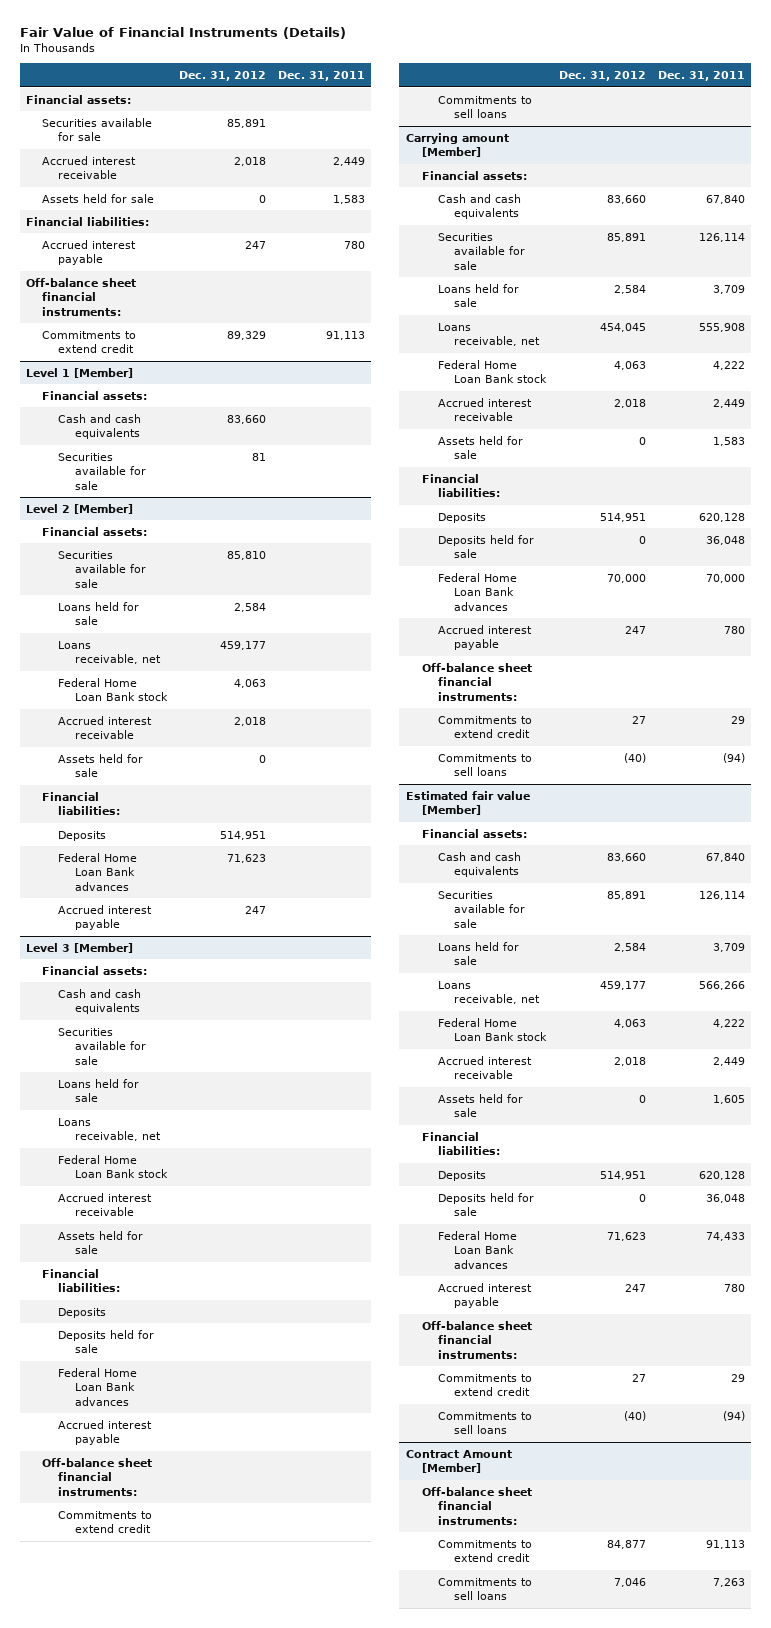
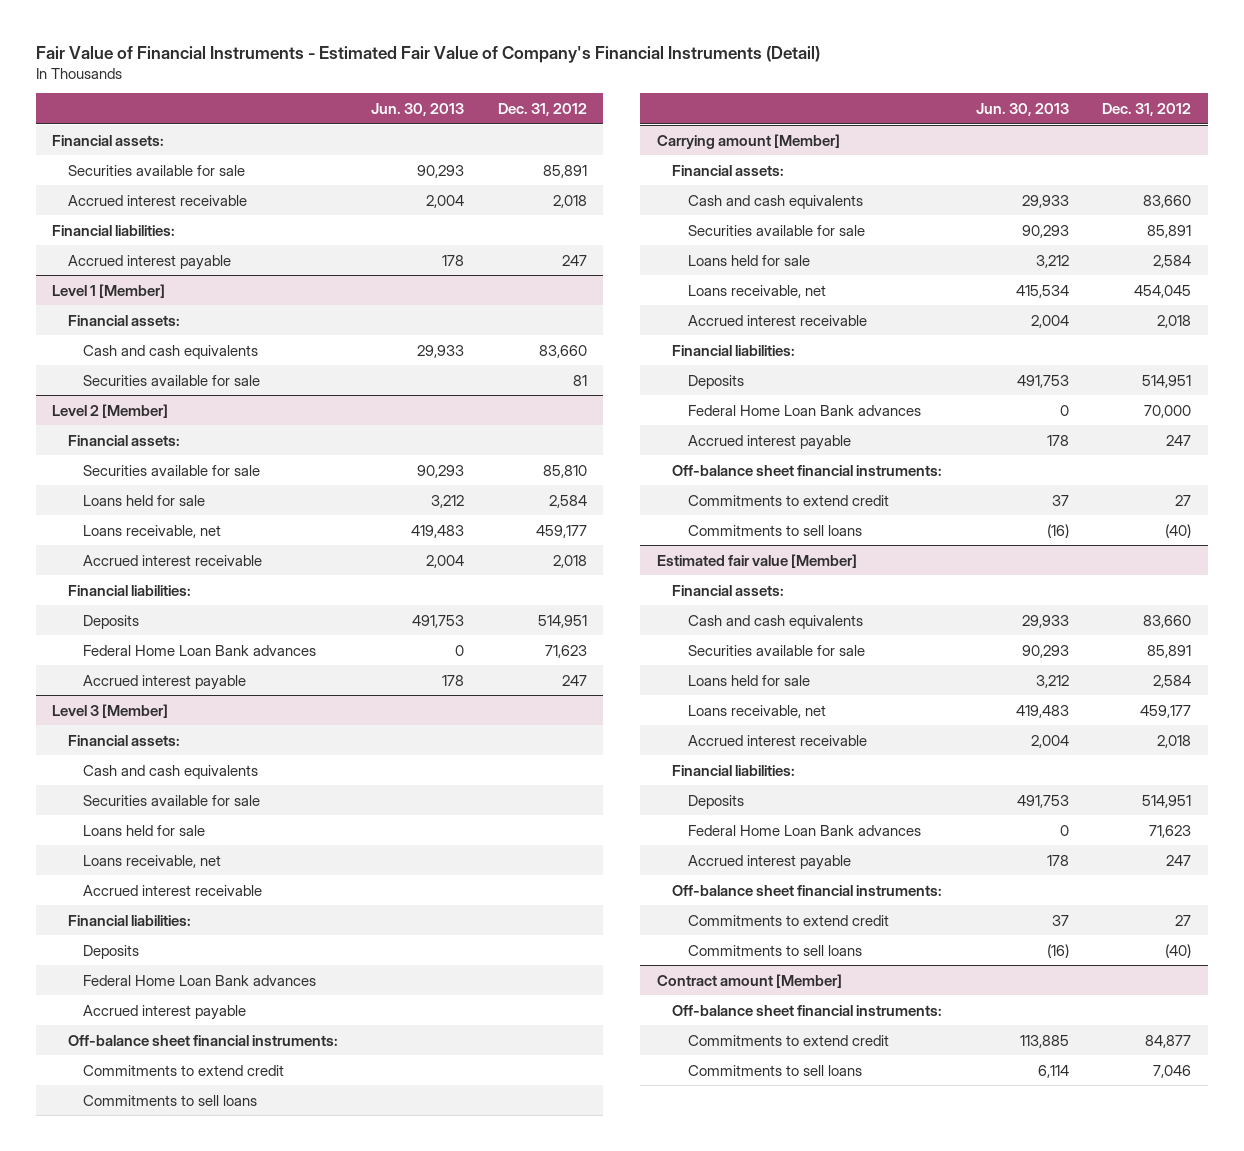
- Fair Value of Financial Instruments (Details)
+ Fair Value of Financial Instruments - Estimated Fair Value of Company's Financial Instruments (Detail)
- | Dec. 31, 2012 | Dec. 31, 2011
+ | Jun. 30, 2013 | Dec. 31, 2012
- Assets held for sale | 0 | 1,583
- Off-balance sheet financial instruments:
- Commitments to extend credit | 89,329 | 91,113
@ Level 2 [Member]
- Federal Home Loan Bank stock | 4,063 |
- Assets held for sale | 0 |
@ Level 3 [Member]
- Federal Home Loan Bank stock
- Assets held for sale
- Deposits held for sale
@ Carrying amount [Member]
- Federal Home Loan Bank stock | 4,063 | 4,222
- Assets held for sale | 0 | 1,583
- Deposits held for sale | 0 | 36,048
@ Estimated fair value [Member]
- Federal Home Loan Bank stock | 4,063 | 4,222
- Assets held for sale | 0 | 1,605
- Deposits held for sale | 0 | 36,048
- Contract Amount [Member]
+ Contract amount [Member]

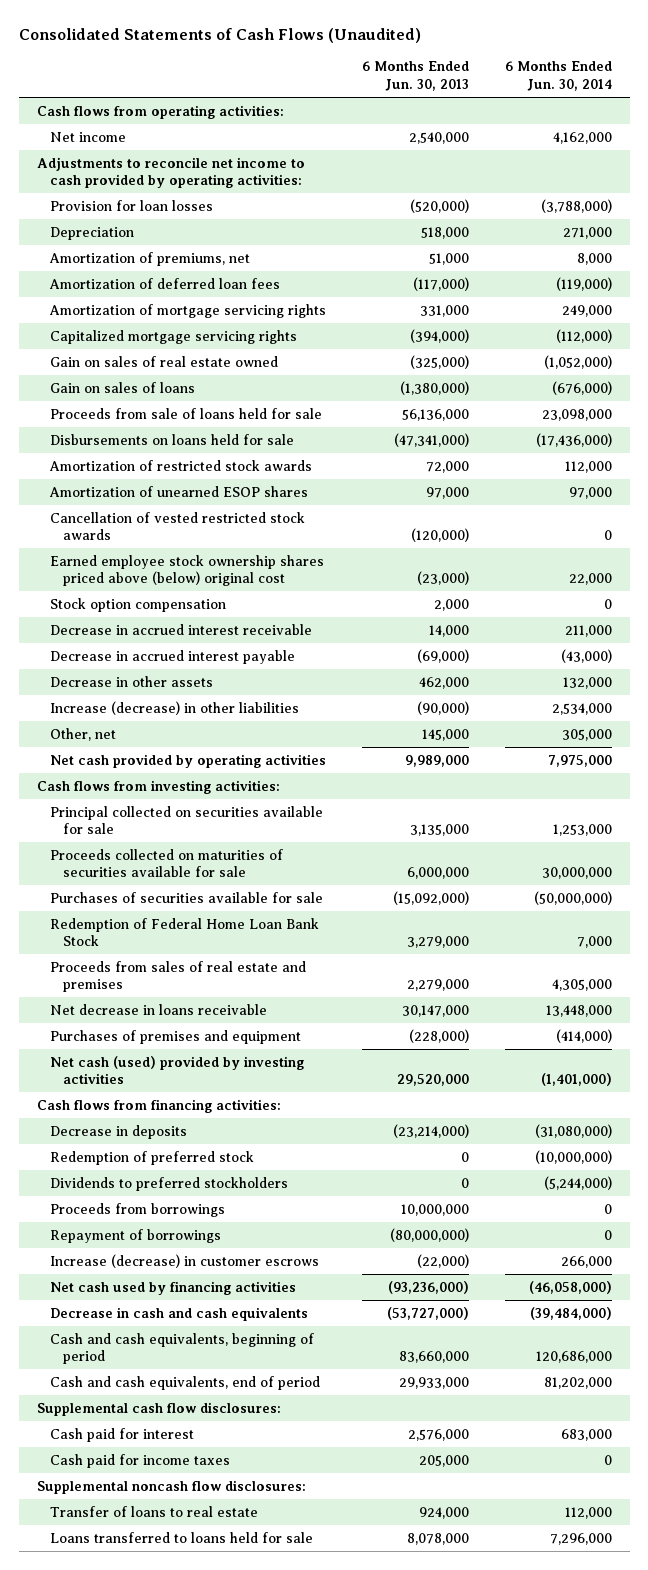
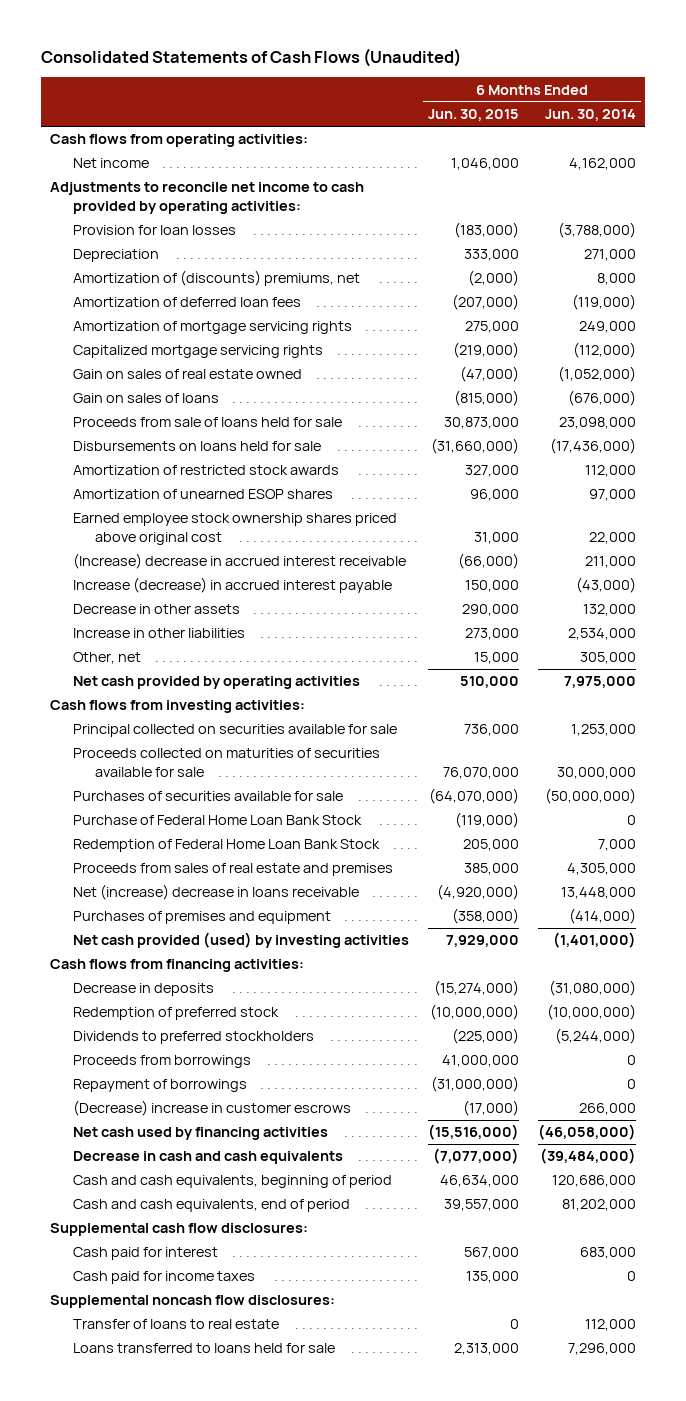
- | 6 Months Ended Jun. 30, 2013 | 6 Months Ended Jun. 30, 2014
+ | 6 Months Ended Jun. 30, 2015 | 6 Months Ended Jun. 30, 2014
- Amortization of premiums, net | 51,000 | 8,000
+ Amortization of (discounts) premiums, net | (2,000) | 8,000
- Cancellation of vested restricted stock awards | (120,000) | 0
- Earned employee stock ownership shares priced above (below) original cost | (23,000) | 22,000
- Stock option compensation | 2,000 | 0
- Decrease in accrued interest receivable | 14,000 | 211,000
- Decrease in accrued interest payable | (69,000) | (43,000)
+ Earned employee stock ownership shares priced above original cost | 31,000 | 22,000
+ (Increase) decrease in accrued interest receivable | (66,000) | 211,000
+ Increase (decrease) in accrued interest payable | 150,000 | (43,000)
- Increase (decrease) in other liabilities | (90,000) | 2,534,000
+ Increase in other liabilities | 273,000 | 2,534,000
+ Purchase of Federal Home Loan Bank Stock | (119,000) | 0
- Net decrease in loans receivable | 30,147,000 | 13,448,000
+ Net (increase) decrease in loans receivable | (4,920,000) | 13,448,000
- Net cash (used) provided by investing activities | 29,520,000 | (1,401,000)
+ Net cash provided (used) by investing activities | 7,929,000 | (1,401,000)
- Increase (decrease) in customer escrows | (22,000) | 266,000
+ (Decrease) increase in customer escrows | (17,000) | 266,000

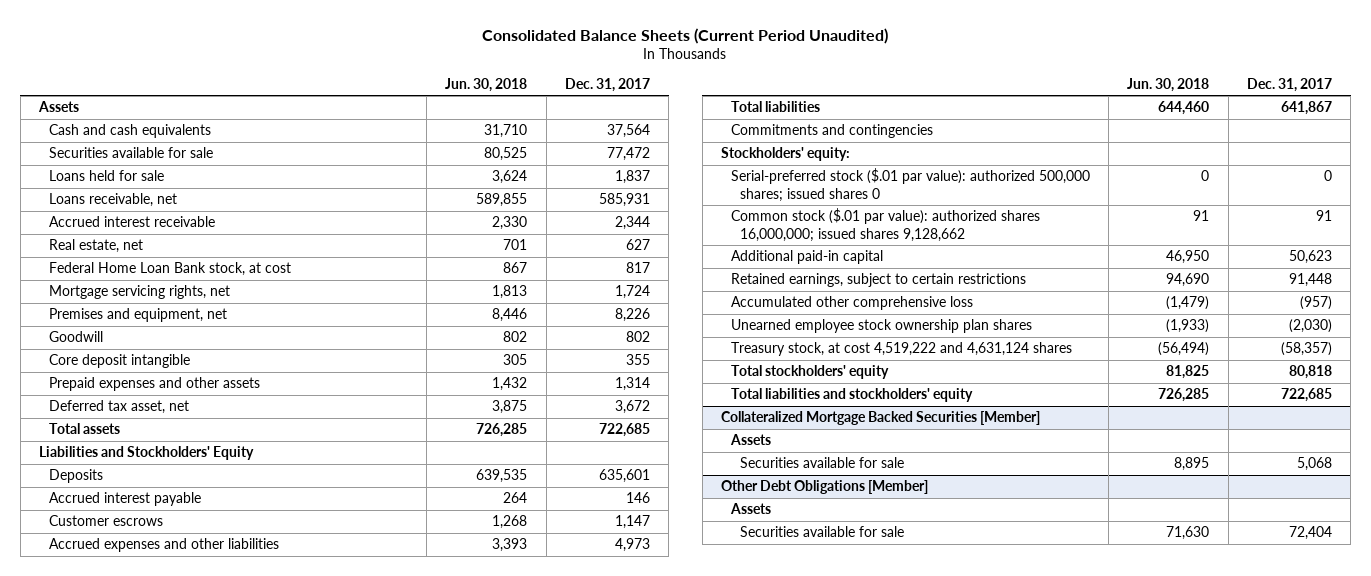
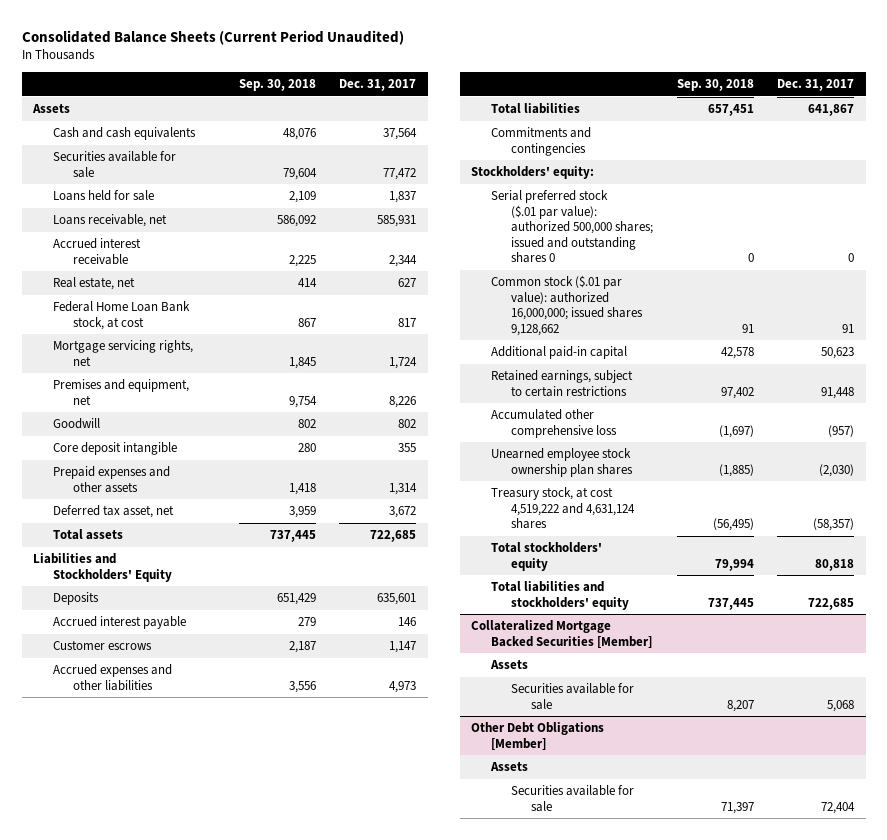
- | Jun. 30, 2018 | Dec. 31, 2017
+ | Sep. 30, 2018 | Dec. 31, 2017
- Serial-preferred stock ($.01 par value): authorized 500,000 shares; issued shares 0 | 0 | 0
- Common stock ($.01 par value): authorized shares 16,000,000; issued shares 9,128,662 | 91 | 91
+ Serial preferred stock ($.01 par value): authorized 500,000 shares; issued and outstanding shares 0 | 0 | 0
+ Common stock ($.01 par value): authorized 16,000,000; issued shares 9,128,662 | 91 | 91

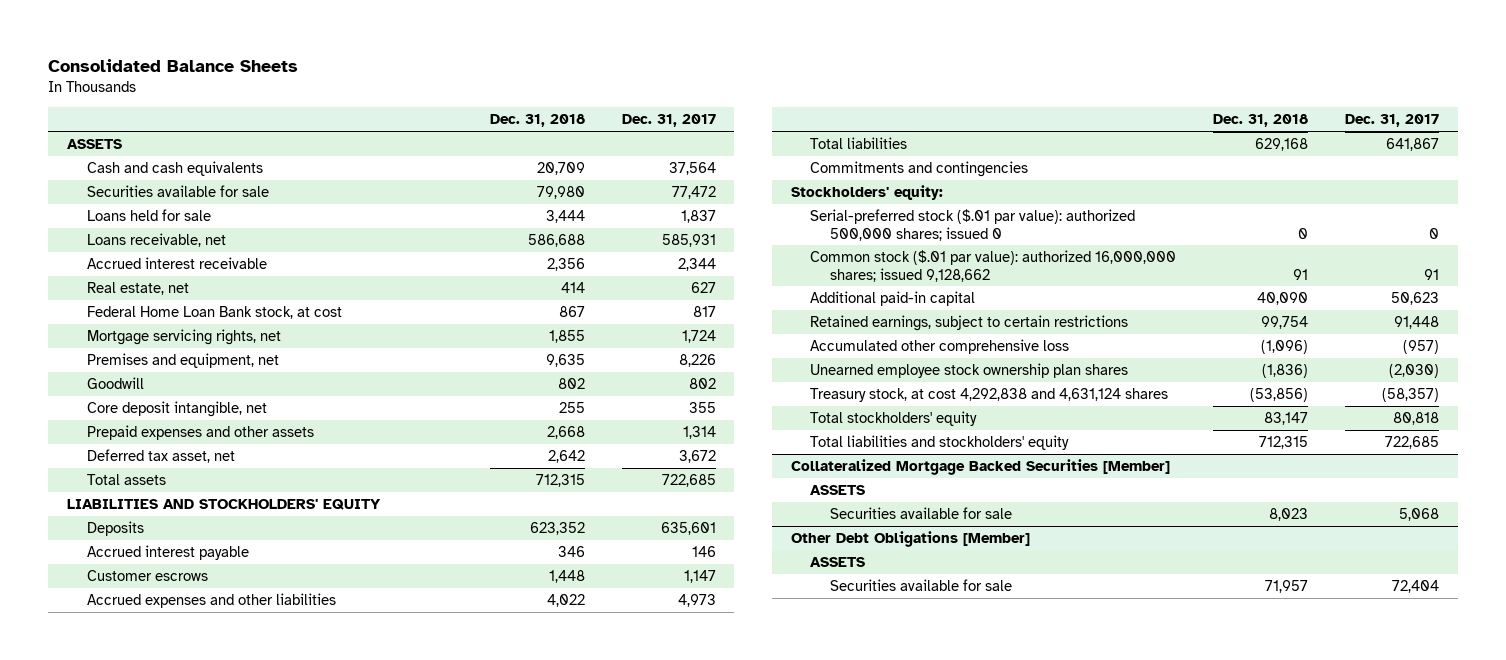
- Consolidated Balance Sheets (Current Period Unaudited)
+ Consolidated Balance Sheets
- | Sep. 30, 2018 | Dec. 31, 2017
+ | Dec. 31, 2018 | Dec. 31, 2017
- Assets
+ ASSETS
- Core deposit intangible | 280 | 355
+ Core deposit intangible, net | 255 | 355
- Liabilities and Stockholders' Equity
+ LIABILITIES AND STOCKHOLDERS' EQUITY
- Serial preferred stock ($.01 par value): authorized 500,000 shares; issued and outstanding shares 0 | 0 | 0
- Common stock ($.01 par value): authorized 16,000,000; issued shares 9,128,662 | 91 | 91
+ Serial-preferred stock ($.01 par value): authorized 500,000 shares; issued 0 | 0 | 0
+ Common stock ($.01 par value): authorized 16,000,000 shares; issued 9,128,662 | 91 | 91
- Treasury stock, at cost 4,519,222 and 4,631,124 shares | (56,495) | (58,357)
+ Treasury stock, at cost 4,292,838 and 4,631,124 shares | (53,856) | (58,357)
@ Collateralized Mortgage Backed Securities [Member]
- Assets
+ ASSETS
@ Other Debt Obligations [Member]
- Assets
+ ASSETS

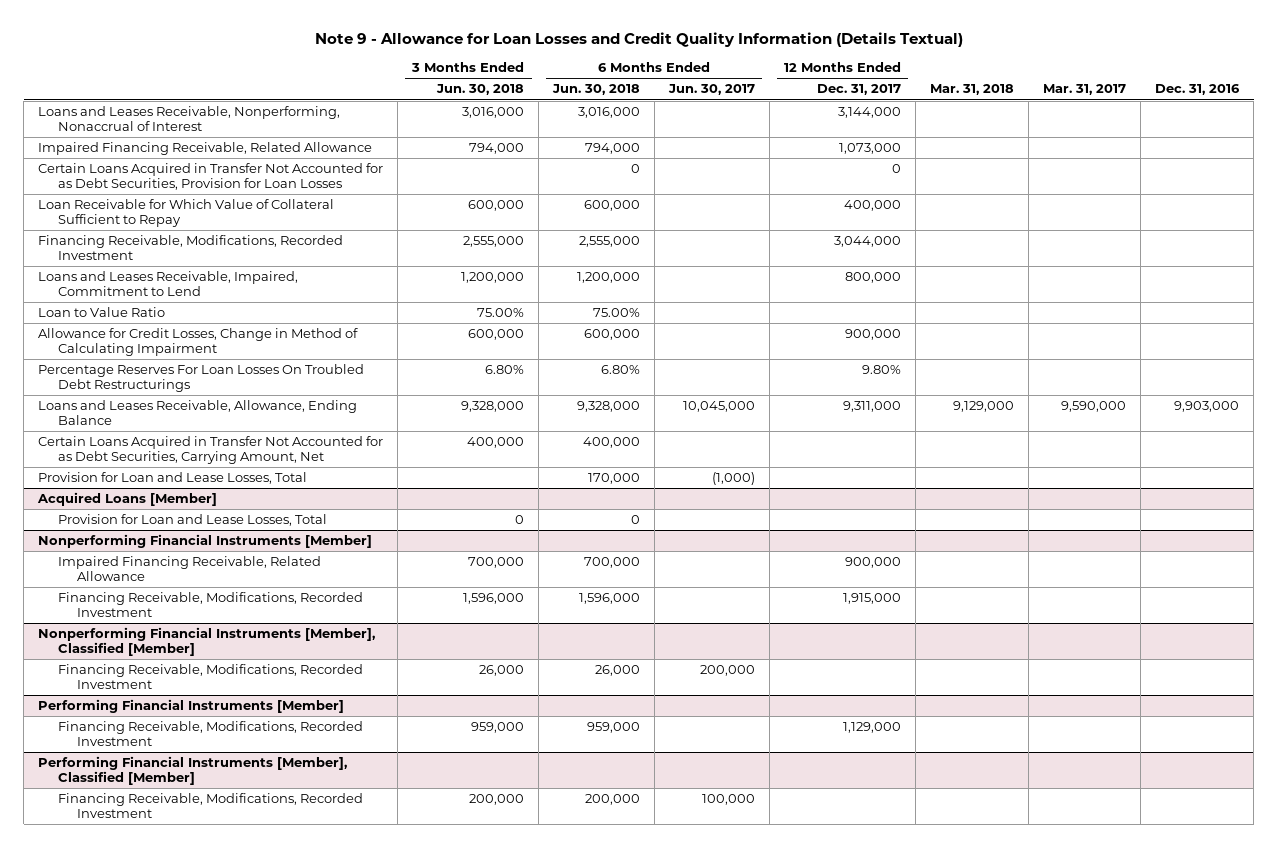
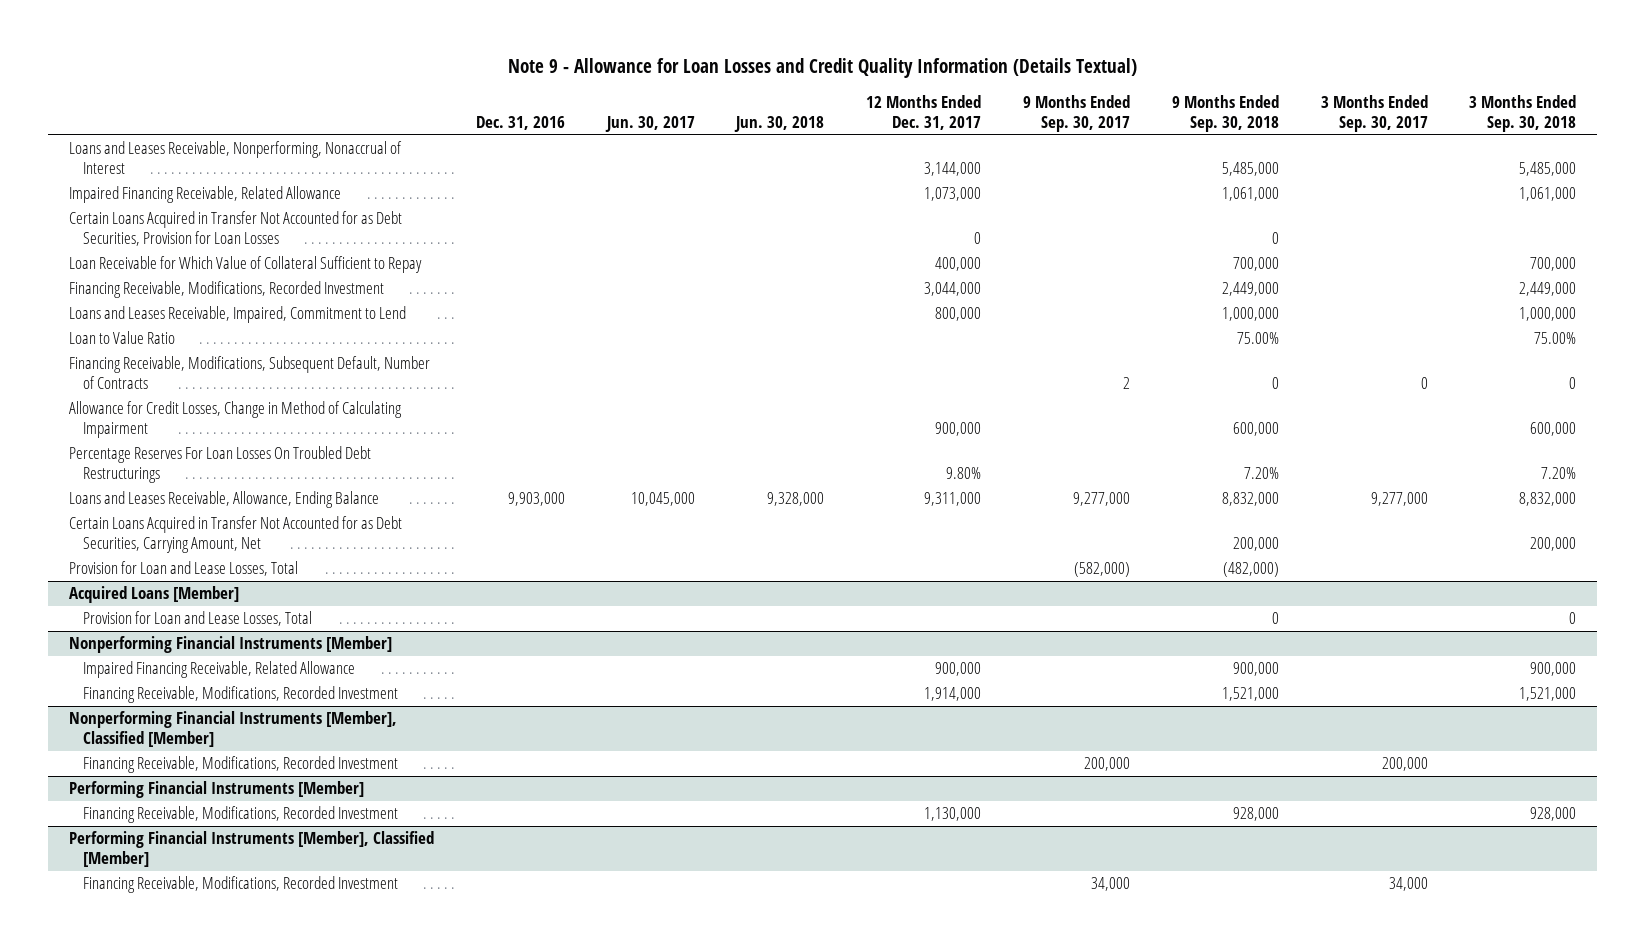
- | 3 Months Ended Jun. 30, 2018 | 6 Months Ended Jun. 30, 2018 | 6 Months Ended Jun. 30, 2017 | 12 Months Ended Dec. 31, 2017 | Mar. 31, 2018 | Mar. 31, 2017 | Dec. 31, 2016
+ | Dec. 31, 2016 | Jun. 30, 2017 | Jun. 30, 2018 | 12 Months Ended Dec. 31, 2017 | 9 Months Ended Sep. 30, 2017 | 9 Months Ended Sep. 30, 2018 | 3 Months Ended Sep. 30, 2017 | 3 Months Ended Sep. 30, 2018
+ Financing Receivable, Modifications, Subsequent Default, Number of Contracts | | | | | 2 | 0 | 0 | 0
@ Nonperforming Financial Instruments [Member]
- Financing Receivable, Modifications, Recorded Investment | 1,596,000 | 1,596,000 | | 1,915,000 | | |
+ Financing Receivable, Modifications, Recorded Investment | | | | 1,914,000 | | 1,521,000 | | 1,521,000
@ Performing Financial Instruments [Member]
- Financing Receivable, Modifications, Recorded Investment | 959,000 | 959,000 | | 1,129,000 | | |
+ Financing Receivable, Modifications, Recorded Investment | | | | 1,130,000 | | 928,000 | | 928,000

